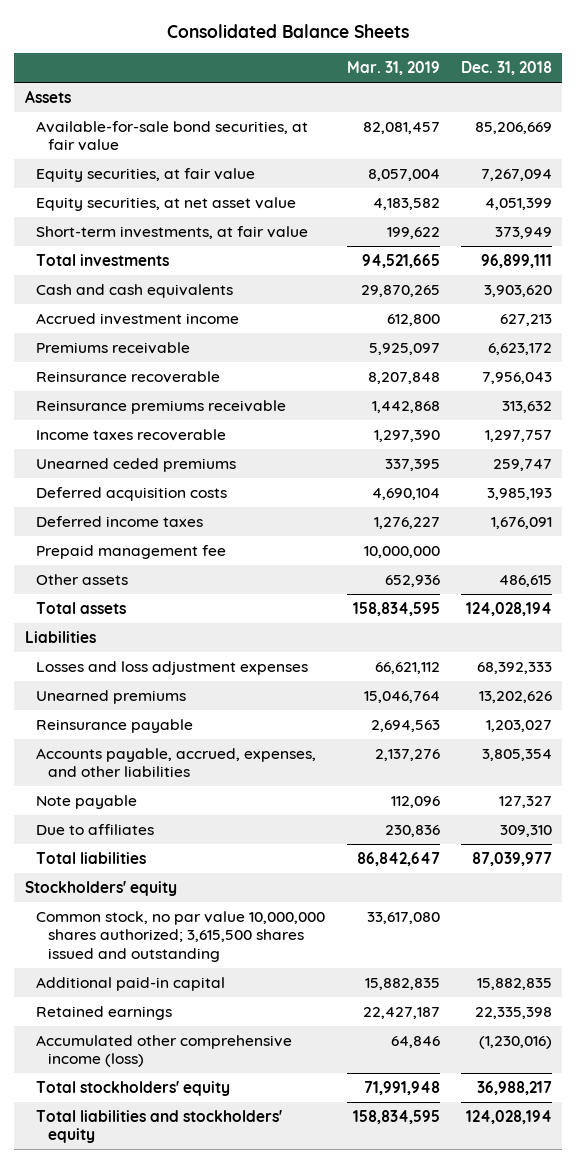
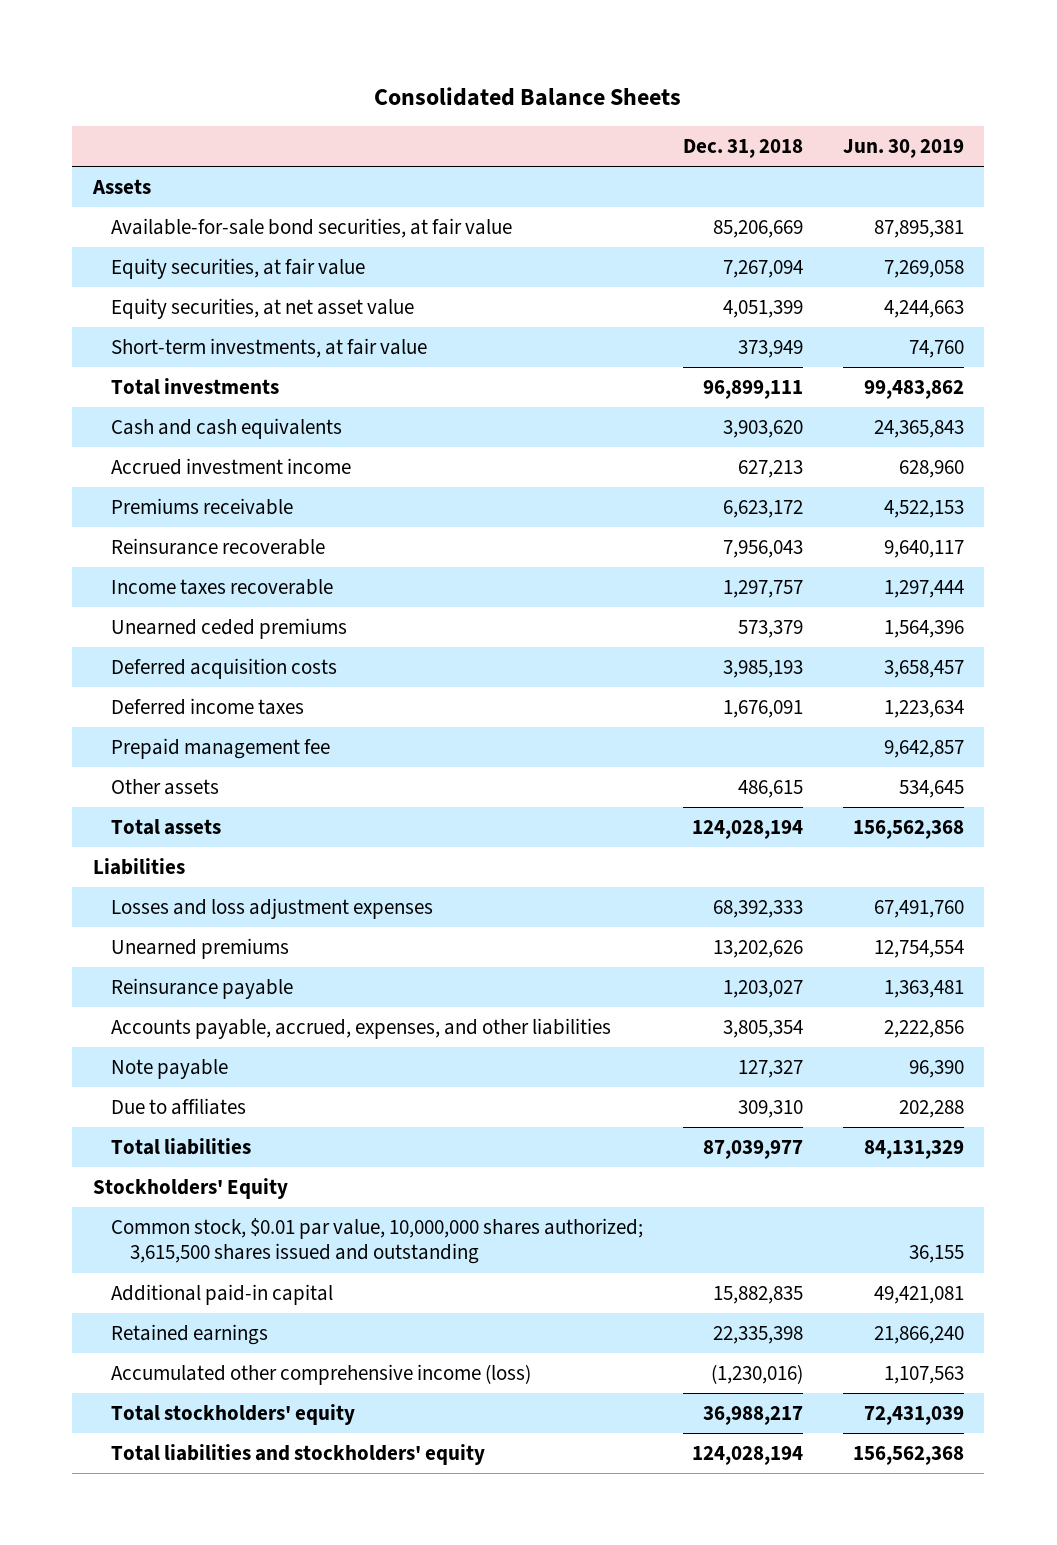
- | Mar. 31, 2019 | Dec. 31, 2018
+ | Dec. 31, 2018 | Jun. 30, 2019
- Reinsurance premiums receivable | 1,442,868 | 313,632
- Unearned ceded premiums | 337,395 | 259,747
+ Unearned ceded premiums | 573,379 | 1,564,396
- Stockholders' equity
- Common stock, no par value 10,000,000 shares authorized; 3,615,500 shares issued and outstanding | 33,617,080 |
+ Stockholders' Equity
+ Common stock, $0.01 par value, 10,000,000 shares authorized; 3,615,500 shares issued and outstanding | | 36,155

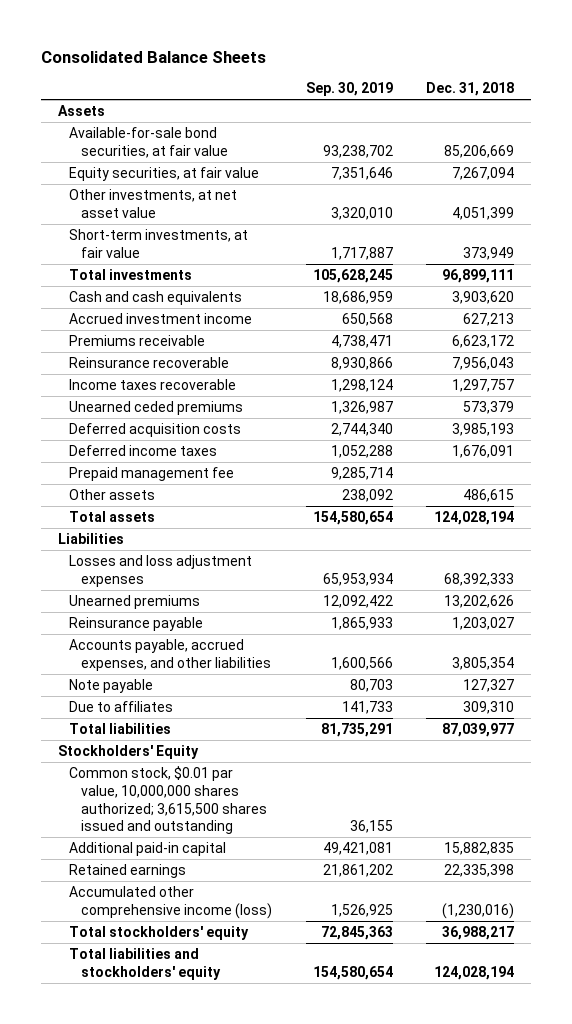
- | Dec. 31, 2018 | Jun. 30, 2019
+ | Sep. 30, 2019 | Dec. 31, 2018
- Equity securities, at net asset value | 4,051,399 | 4,244,663
+ Other investments, at net asset value | 3,320,010 | 4,051,399
- Accounts payable, accrued, expenses, and other liabilities | 3,805,354 | 2,222,856
+ Accounts payable, accrued expenses, and other liabilities | 1,600,566 | 3,805,354

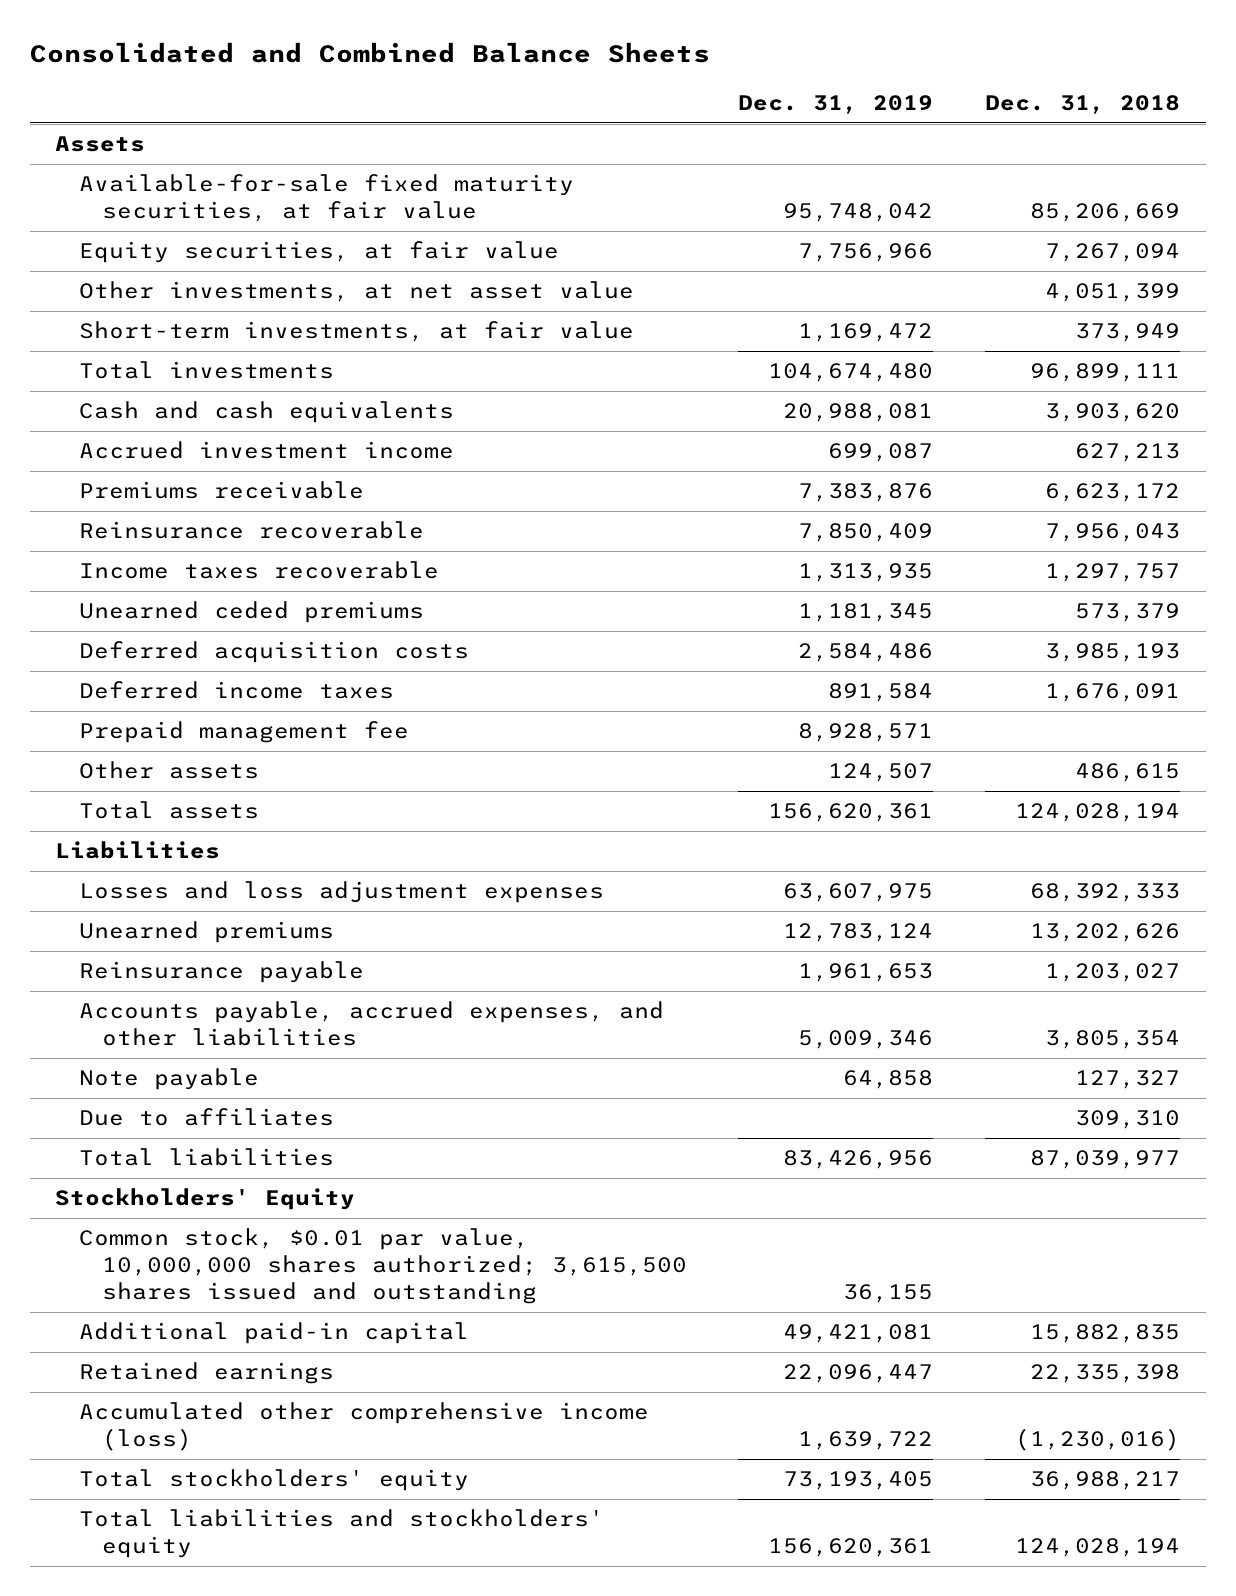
- Consolidated Balance Sheets
+ Consolidated and Combined Balance Sheets
- | Sep. 30, 2019 | Dec. 31, 2018
+ | Dec. 31, 2019 | Dec. 31, 2018
- Available-for-sale bond securities, at fair value | 93,238,702 | 85,206,669
+ Available-for-sale fixed maturity securities, at fair value | 95,748,042 | 85,206,669

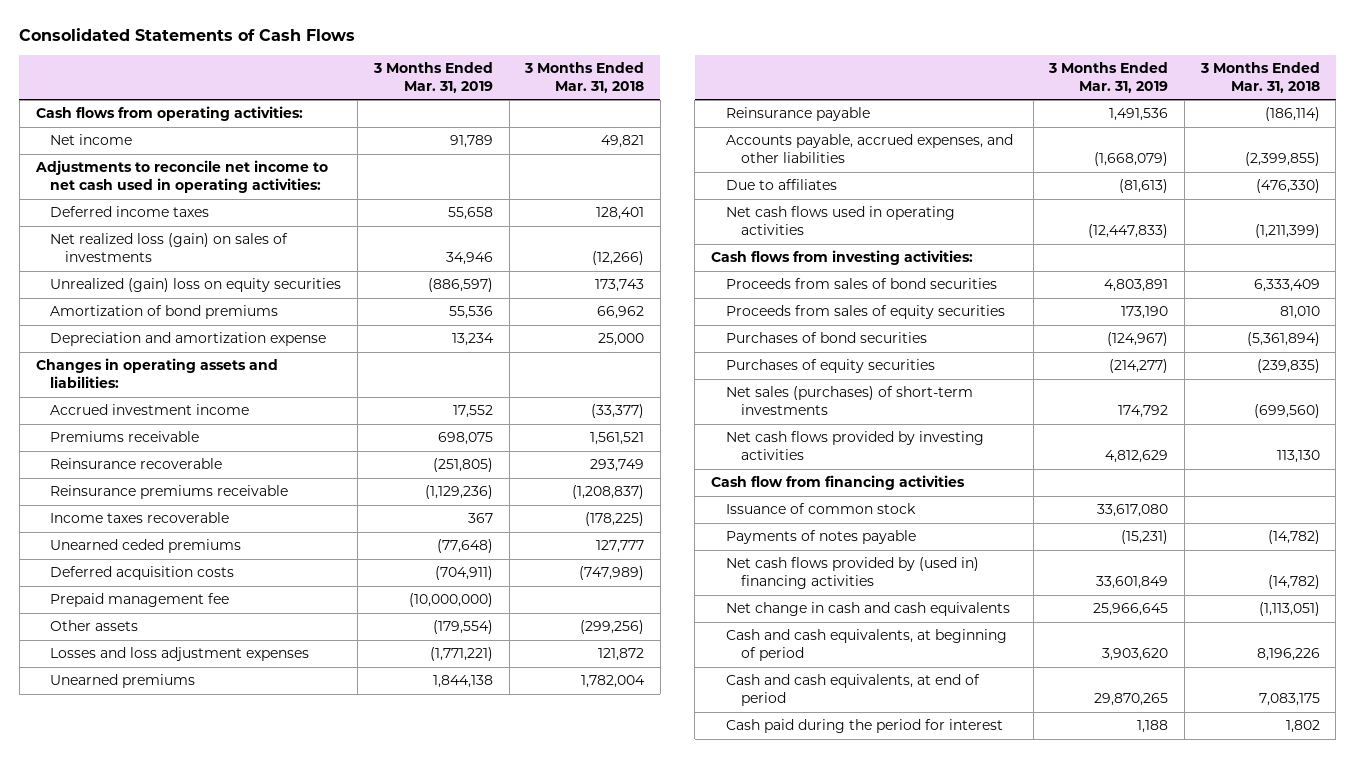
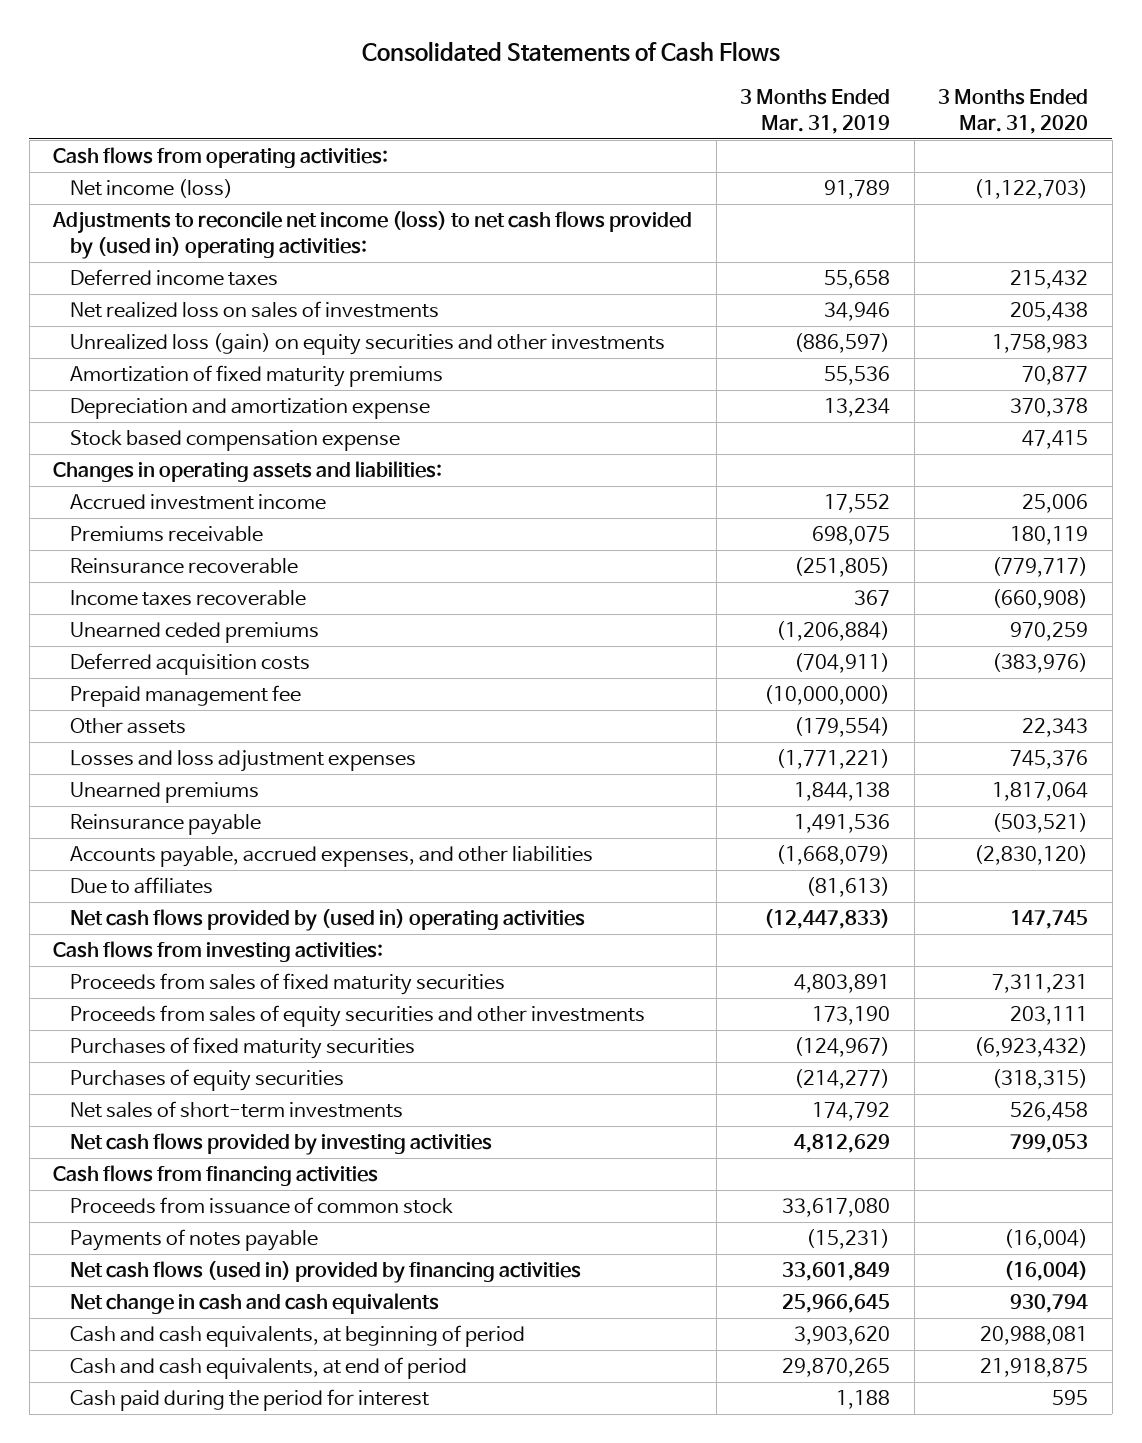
- | 3 Months Ended Mar. 31, 2019 | 3 Months Ended Mar. 31, 2018
+ | 3 Months Ended Mar. 31, 2019 | 3 Months Ended Mar. 31, 2020
- Net income | 91,789 | 49,821
- Adjustments to reconcile net income to net cash used in operating activities:
+ Net income (loss) | 91,789 | (1,122,703)
+ Adjustments to reconcile net income (loss) to net cash flows provided by (used in) operating activities:
- Net realized loss (gain) on sales of investments | 34,946 | (12,266)
- Unrealized (gain) loss on equity securities | (886,597) | 173,743
- Amortization of bond premiums | 55,536 | 66,962
+ Net realized loss on sales of investments | 34,946 | 205,438
+ Unrealized loss (gain) on equity securities and other investments | (886,597) | 1,758,983
+ Amortization of fixed maturity premiums | 55,536 | 70,877
+ Stock based compensation expense | | 47,415
- Reinsurance premiums receivable | (1,129,236) | (1,208,837)
- Unearned ceded premiums | (77,648) | 127,777
+ Unearned ceded premiums | (1,206,884) | 970,259
- Net cash flows used in operating activities | (12,447,833) | (1,211,399)
+ Net cash flows provided by (used in) operating activities | (12,447,833) | 147,745
- Proceeds from sales of bond securities | 4,803,891 | 6,333,409
- Proceeds from sales of equity securities | 173,190 | 81,010
- Purchases of bond securities | (124,967) | (5,361,894)
+ Proceeds from sales of fixed maturity securities | 4,803,891 | 7,311,231
+ Proceeds from sales of equity securities and other investments | 173,190 | 203,111
+ Purchases of fixed maturity securities | (124,967) | (6,923,432)
- Net sales (purchases) of short-term investments | 174,792 | (699,560)
+ Net sales of short-term investments | 174,792 | 526,458
- Cash flow from financing activities
- Issuance of common stock | 33,617,080 |
+ Cash flows from financing activities
+ Proceeds from issuance of common stock | 33,617,080 |
- Net cash flows provided by (used in) financing activities | 33,601,849 | (14,782)
+ Net cash flows (used in) provided by financing activities | 33,601,849 | (16,004)

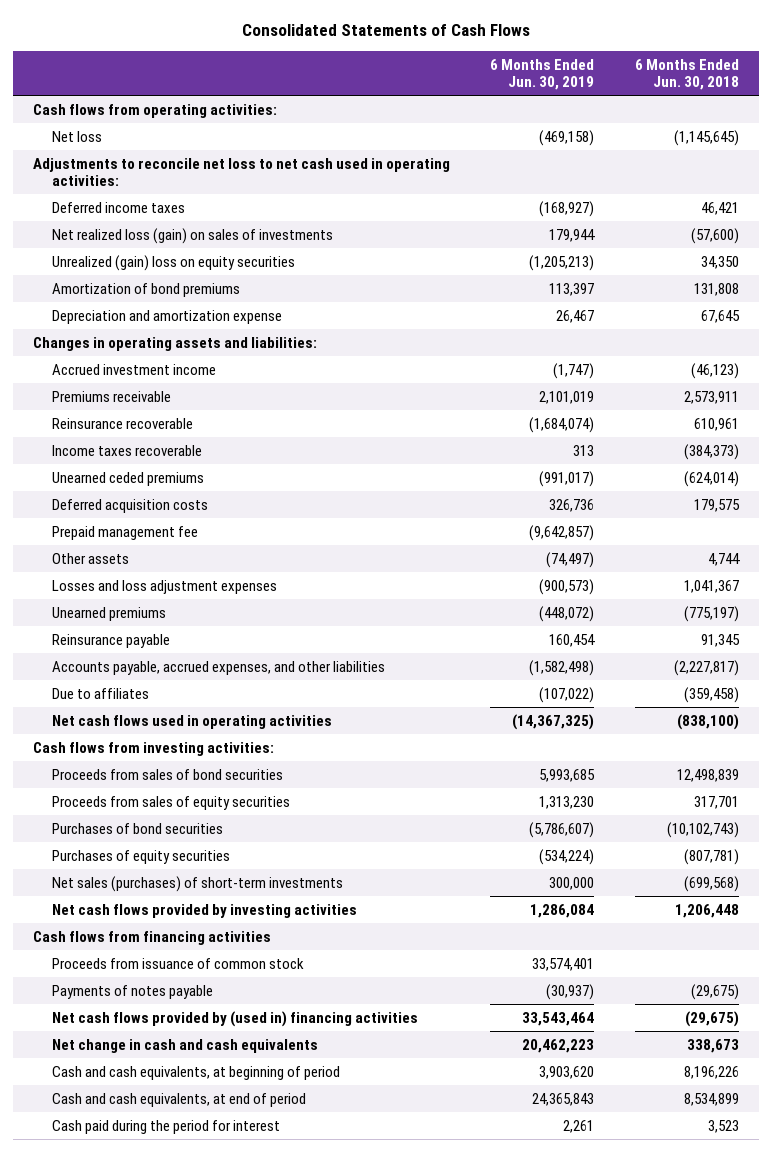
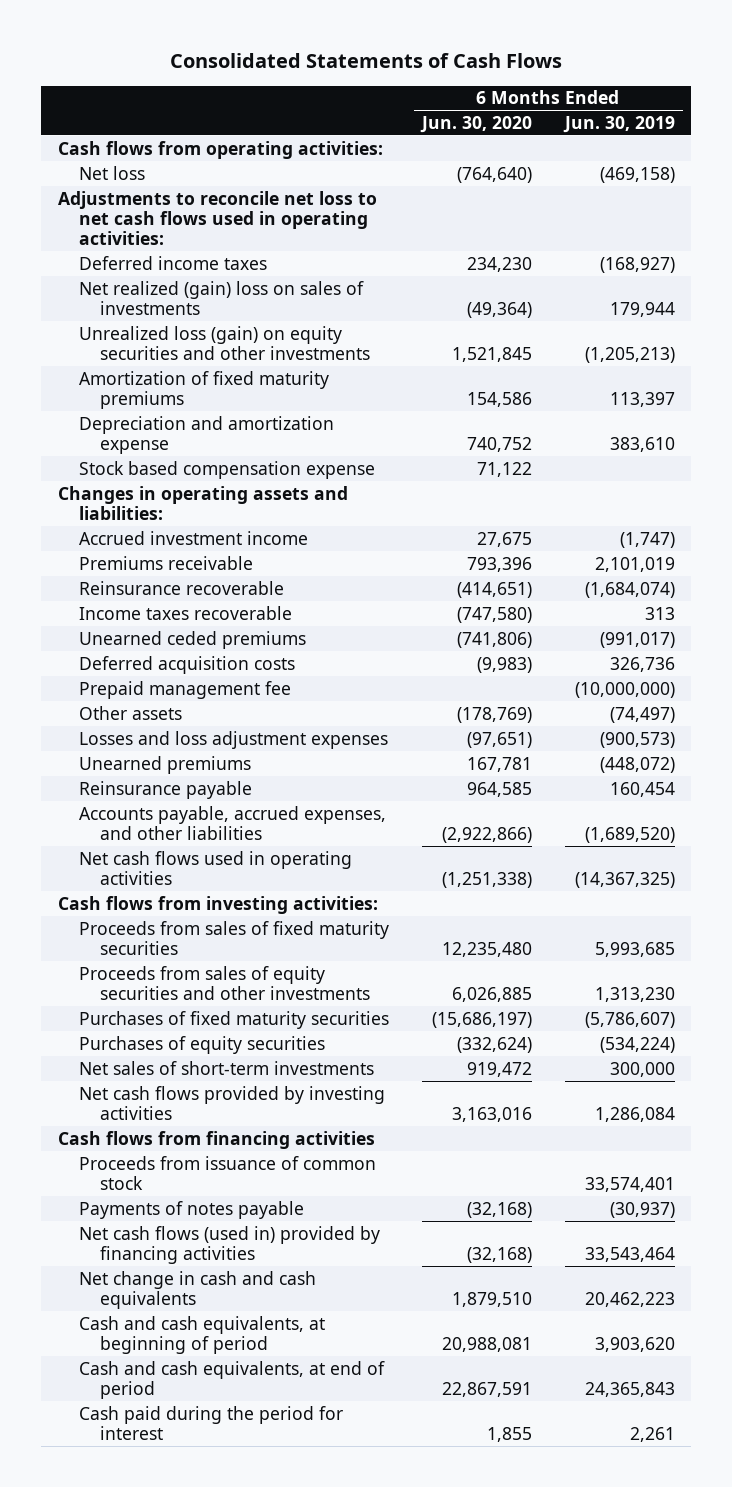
- | 6 Months Ended Jun. 30, 2019 | 6 Months Ended Jun. 30, 2018
+ | 6 Months Ended Jun. 30, 2020 | 6 Months Ended Jun. 30, 2019
- Adjustments to reconcile net loss to net cash used in operating activities:
+ Adjustments to reconcile net loss to net cash flows used in operating activities:
- Net realized loss (gain) on sales of investments | 179,944 | (57,600)
- Unrealized (gain) loss on equity securities | (1,205,213) | 34,350
- Amortization of bond premiums | 113,397 | 131,808
- Depreciation and amortization expense | 26,467 | 67,645
+ Net realized (gain) loss on sales of investments | (49,364) | 179,944
+ Unrealized loss (gain) on equity securities and other investments | 1,521,845 | (1,205,213)
+ Amortization of fixed maturity premiums | 154,586 | 113,397
+ Depreciation and amortization expense | 740,752 | 383,610
+ Stock based compensation expense | 71,122 |
- Prepaid management fee | (9,642,857) |
+ Prepaid management fee | | (10,000,000)
- Accounts payable, accrued expenses, and other liabilities | (1,582,498) | (2,227,817)
- Due to affiliates | (107,022) | (359,458)
+ Accounts payable, accrued expenses, and other liabilities | (2,922,866) | (1,689,520)
- Proceeds from sales of bond securities | 5,993,685 | 12,498,839
- Proceeds from sales of equity securities | 1,313,230 | 317,701
- Purchases of bond securities | (5,786,607) | (10,102,743)
+ Proceeds from sales of fixed maturity securities | 12,235,480 | 5,993,685
+ Proceeds from sales of equity securities and other investments | 6,026,885 | 1,313,230
+ Purchases of fixed maturity securities | (15,686,197) | (5,786,607)
- Net sales (purchases) of short-term investments | 300,000 | (699,568)
+ Net sales of short-term investments | 919,472 | 300,000
- Net cash flows provided by (used in) financing activities | 33,543,464 | (29,675)
+ Net cash flows (used in) provided by financing activities | (32,168) | 33,543,464

